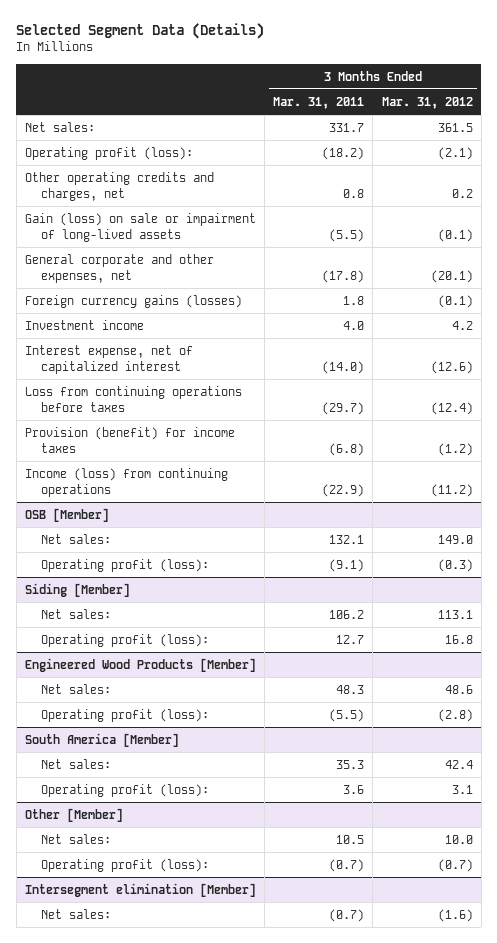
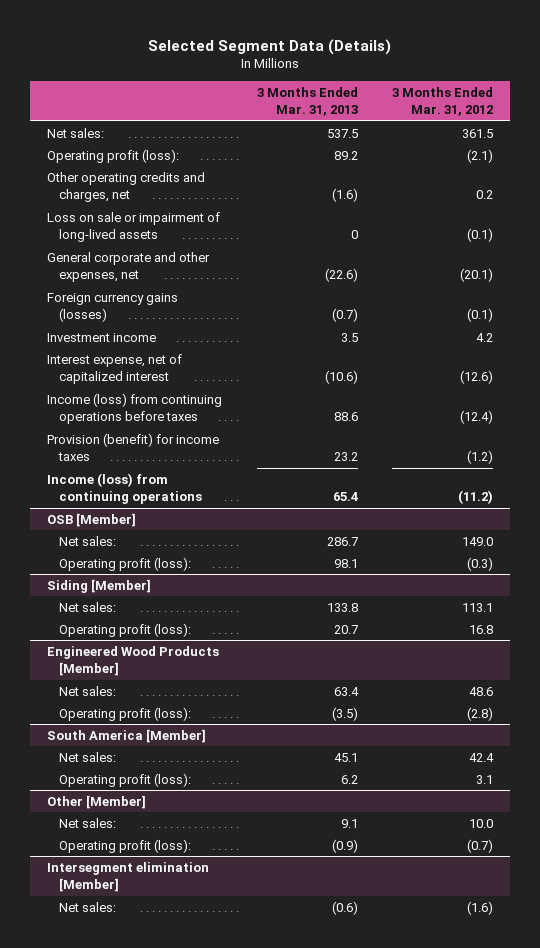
- | 3 Months Ended Mar. 31, 2011 | 3 Months Ended Mar. 31, 2012
+ | 3 Months Ended Mar. 31, 2013 | 3 Months Ended Mar. 31, 2012
- Gain (loss) on sale or impairment of long-lived assets | (5.5) | (0.1)
+ Loss on sale or impairment of long-lived assets | 0 | (0.1)
- Loss from continuing operations before taxes | (29.7) | (12.4)
+ Income (loss) from continuing operations before taxes | 88.6 | (12.4)

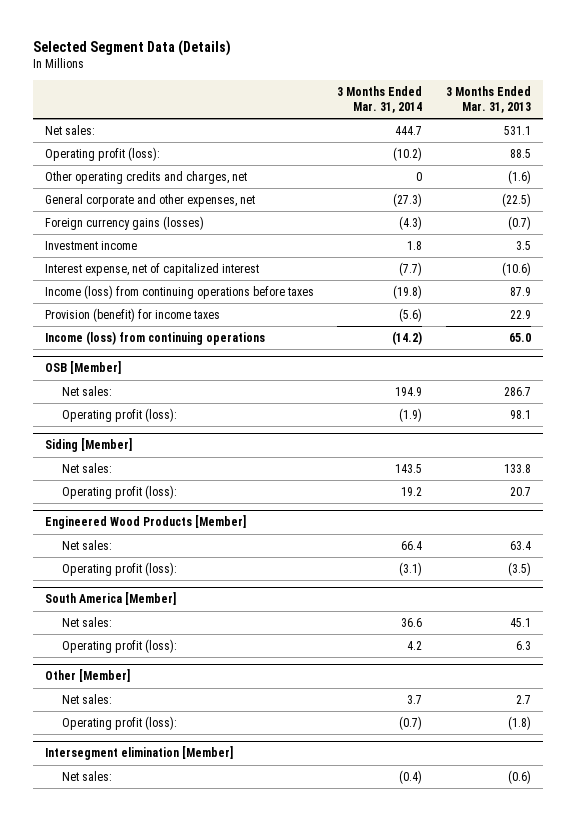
- | 3 Months Ended Mar. 31, 2013 | 3 Months Ended Mar. 31, 2012
+ | 3 Months Ended Mar. 31, 2014 | 3 Months Ended Mar. 31, 2013
- Net sales: | 537.5 | 361.5
- Operating profit (loss): | 89.2 | (2.1)
+ Net sales: | 444.7 | 531.1
+ Operating profit (loss): | (10.2) | 88.5
- Loss on sale or impairment of long-lived assets | 0 | (0.1)
- General corporate and other expenses, net | (22.6) | (20.1)
+ General corporate and other expenses, net | (27.3) | (22.5)
- Income (loss) from continuing operations before taxes | 88.6 | (12.4)
- Provision (benefit) for income taxes | 23.2 | (1.2)
- Income (loss) from continuing operations | 65.4 | (11.2)
+ Income (loss) from continuing operations before taxes | (19.8) | 87.9
+ Provision (benefit) for income taxes | (5.6) | 22.9
+ Income (loss) from continuing operations | (14.2) | 65.0
@ South America [Member]
- Operating profit (loss): | 6.2 | 3.1
+ Operating profit (loss): | 4.2 | 6.3
@ Other [Member]
- Net sales: | 9.1 | 10.0
- Operating profit (loss): | (0.9) | (0.7)
+ Net sales: | 3.7 | 2.7
+ Operating profit (loss): | (0.7) | (1.8)

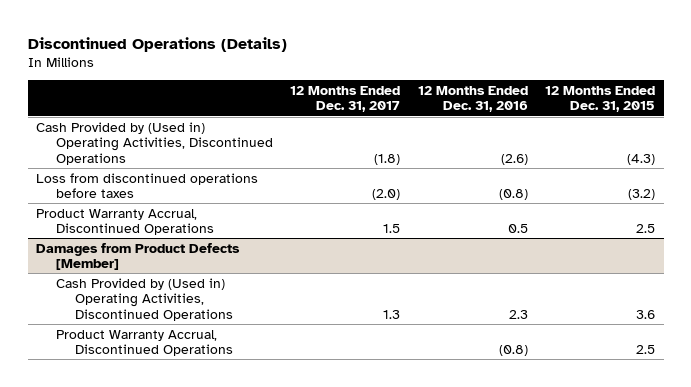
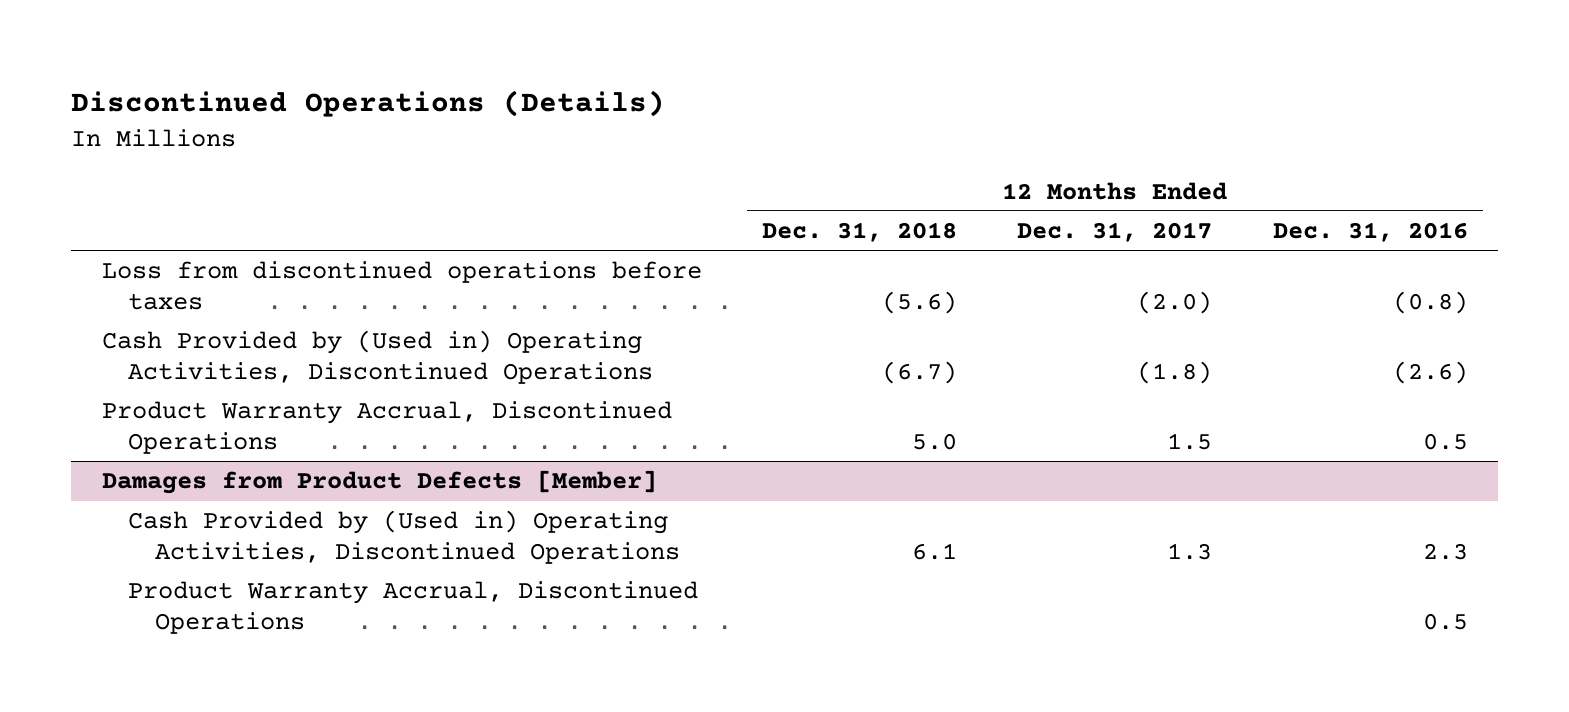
- | 12 Months Ended Dec. 31, 2017 | 12 Months Ended Dec. 31, 2016 | 12 Months Ended Dec. 31, 2015
+ | 12 Months Ended Dec. 31, 2018 | 12 Months Ended Dec. 31, 2017 | 12 Months Ended Dec. 31, 2016
moved down: Cash Provided by (Used in) Operating Activities, Discontinued Operations | (6.7) | (1.8) | (2.6)
@ Damages from Product Defects [Member]
- Product Warranty Accrual, Discontinued Operations | | (0.8) | 2.5
+ Product Warranty Accrual, Discontinued Operations | | | 0.5

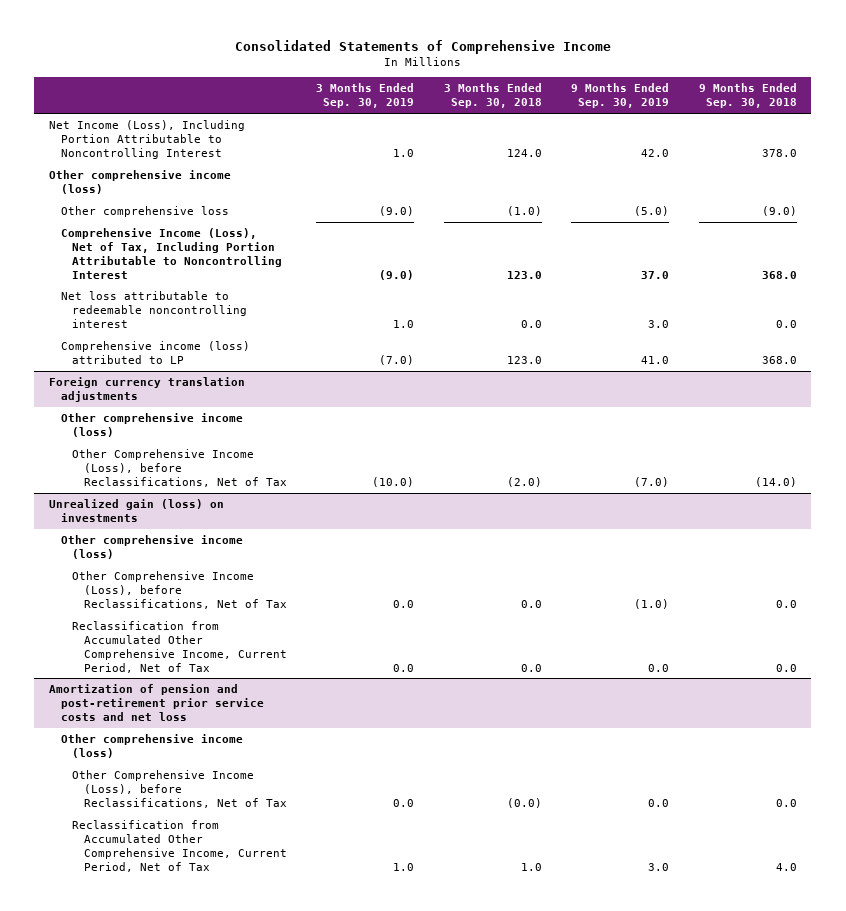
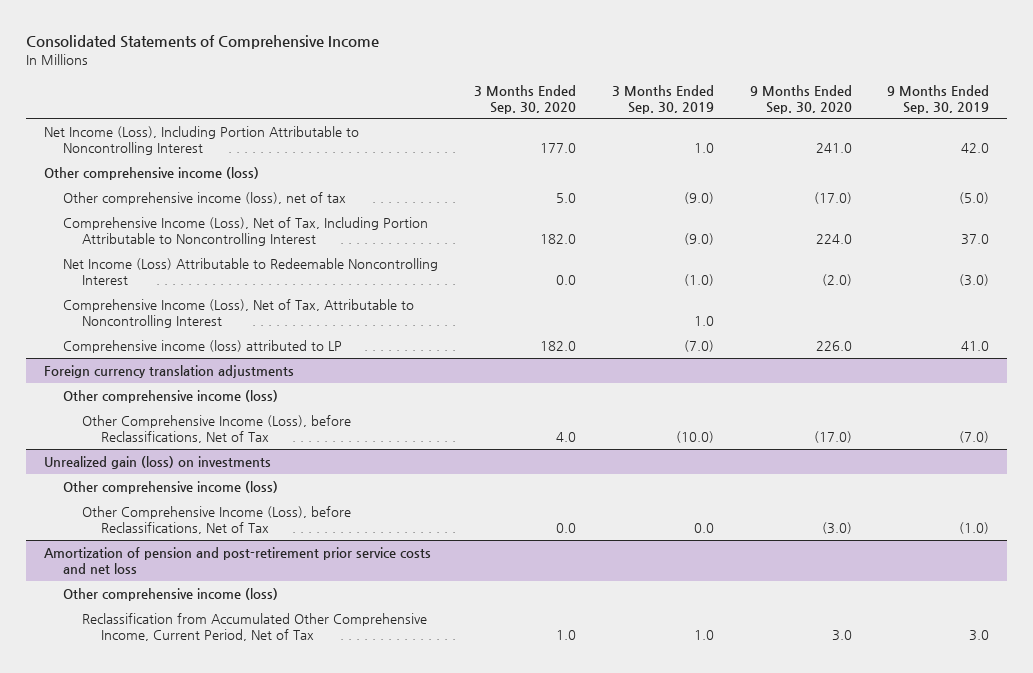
- | 3 Months Ended Sep. 30, 2019 | 3 Months Ended Sep. 30, 2018 | 9 Months Ended Sep. 30, 2019 | 9 Months Ended Sep. 30, 2018
+ | 3 Months Ended Sep. 30, 2020 | 3 Months Ended Sep. 30, 2019 | 9 Months Ended Sep. 30, 2020 | 9 Months Ended Sep. 30, 2019
- Other comprehensive loss | (9.0) | (1.0) | (5.0) | (9.0)
+ Other comprehensive income (loss), net of tax | 5.0 | (9.0) | (17.0) | (5.0)
- Net loss attributable to redeemable noncontrolling interest | 1.0 | 0.0 | 3.0 | 0.0
+ Net Income (Loss) Attributable to Redeemable Noncontrolling Interest | 0.0 | (1.0) | (2.0) | (3.0)
+ Comprehensive Income (Loss), Net of Tax, Attributable to Noncontrolling Interest | | 1.0 | |
@ Unrealized gain (loss) on investments
- Reclassification from Accumulated Other Comprehensive Income, Current Period, Net of Tax | 0.0 | 0.0 | 0.0 | 0.0
@ Amortization of pension and post-retirement prior service costs and net loss
- Other Comprehensive Income (Loss), before Reclassifications, Net of Tax | 0.0 | (0.0) | 0.0 | 0.0

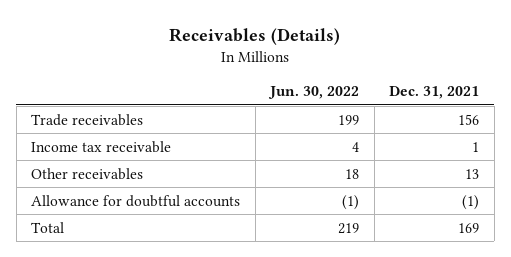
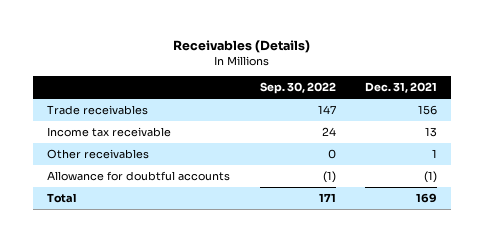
- | Jun. 30, 2022 | Dec. 31, 2021
+ | Sep. 30, 2022 | Dec. 31, 2021
- Income tax receivable | 4 | 1
- Other receivables | 18 | 13
+ Income tax receivable | 24 | 13
+ Other receivables | 0 | 1

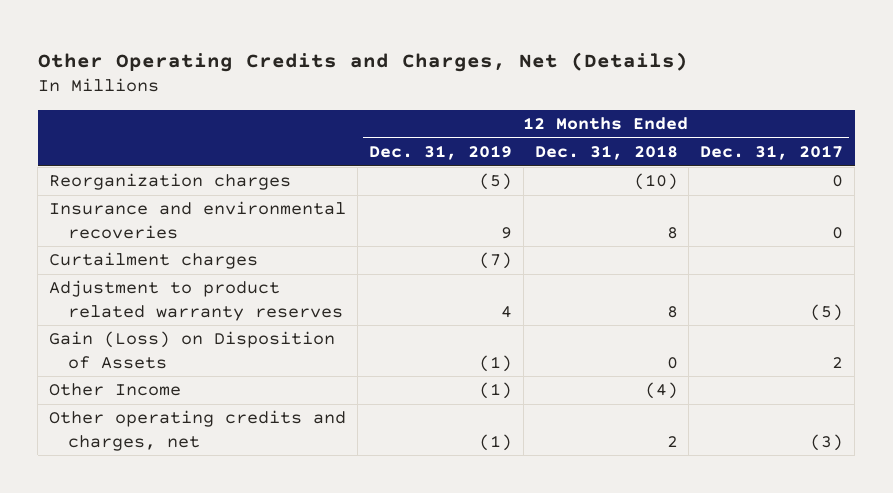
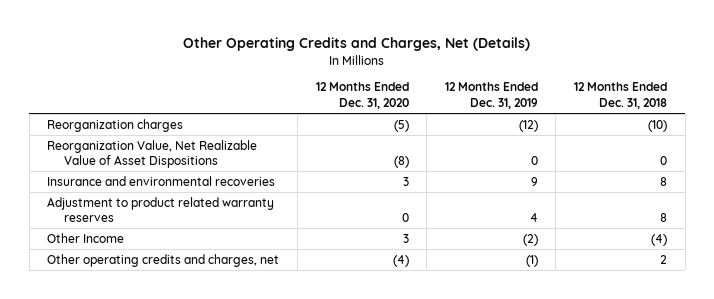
- | 12 Months Ended Dec. 31, 2019 | 12 Months Ended Dec. 31, 2018 | 12 Months Ended Dec. 31, 2017
+ | 12 Months Ended Dec. 31, 2020 | 12 Months Ended Dec. 31, 2019 | 12 Months Ended Dec. 31, 2018
- Reorganization charges | (5) | (10) | 0
+ Reorganization charges | (5) | (12) | (10)
+ Reorganization Value, Net Realizable Value of Asset Dispositions | (8) | 0 | 0
- Curtailment charges | (7) | |
- Gain (Loss) on Disposition of Assets | (1) | 0 | 2
- Other Income | (1) | (4) |
+ Other Income | 3 | (2) | (4)

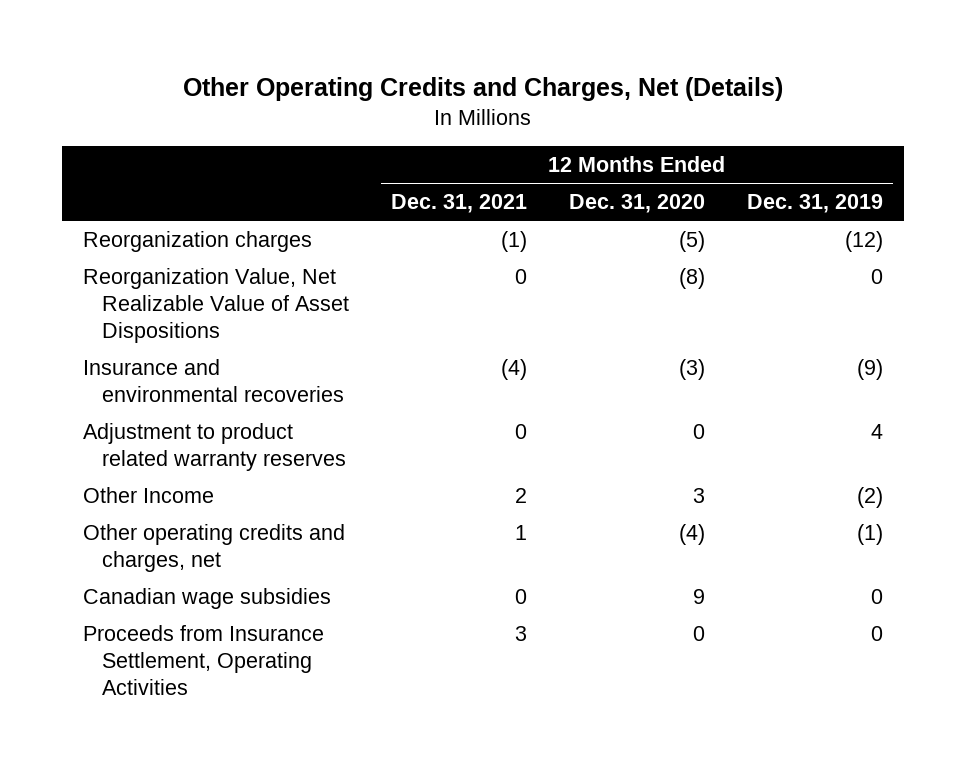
- | 12 Months Ended Dec. 31, 2020 | 12 Months Ended Dec. 31, 2019 | 12 Months Ended Dec. 31, 2018
+ | 12 Months Ended Dec. 31, 2021 | 12 Months Ended Dec. 31, 2020 | 12 Months Ended Dec. 31, 2019
- Insurance and environmental recoveries | 3 | 9 | 8
+ Insurance and environmental recoveries | (4) | (3) | (9)
+ Canadian wage subsidies | 0 | 9 | 0
+ Proceeds from Insurance Settlement, Operating Activities | 3 | 0 | 0

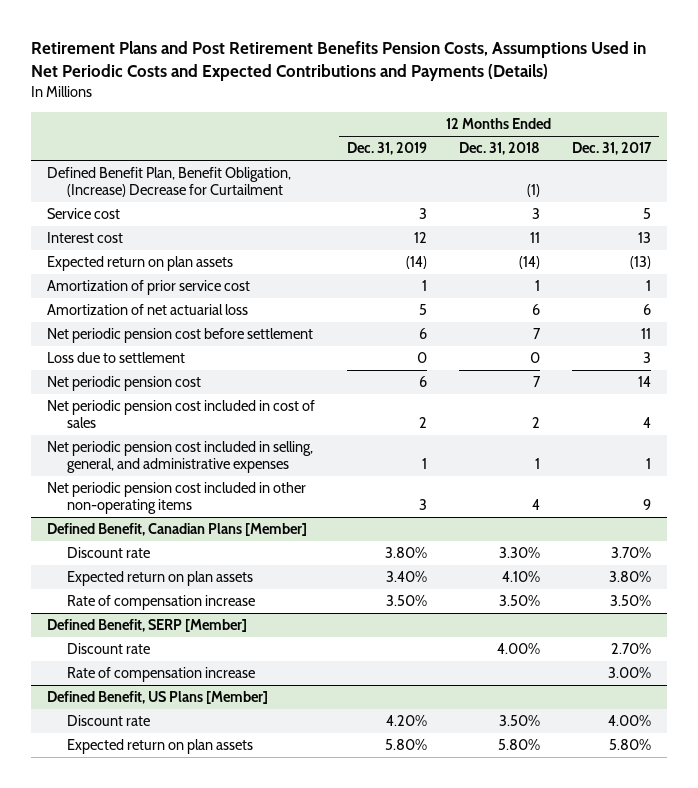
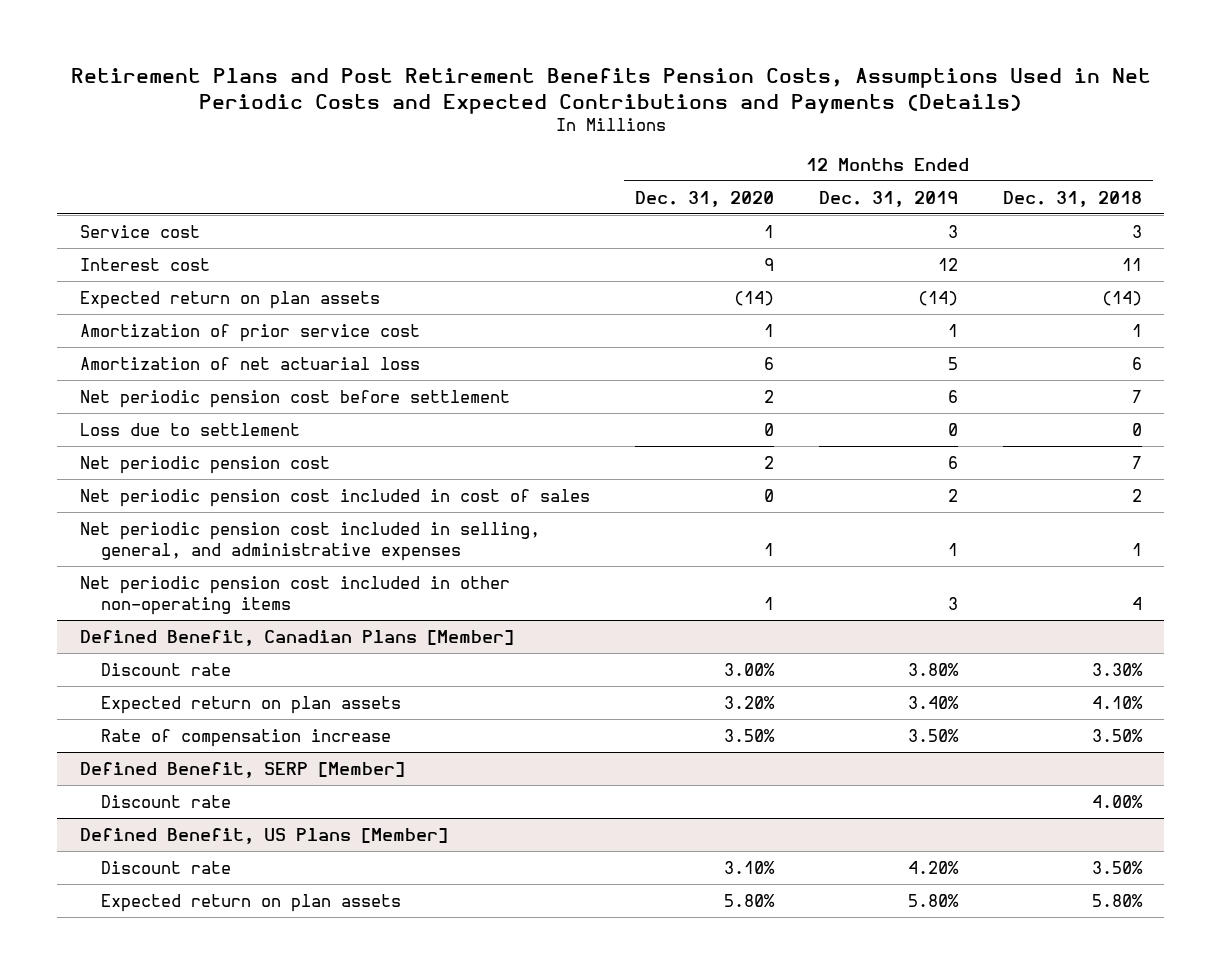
- | 12 Months Ended Dec. 31, 2019 | 12 Months Ended Dec. 31, 2018 | 12 Months Ended Dec. 31, 2017
+ | 12 Months Ended Dec. 31, 2020 | 12 Months Ended Dec. 31, 2019 | 12 Months Ended Dec. 31, 2018
- Defined Benefit Plan, Benefit Obligation, (Increase) Decrease for Curtailment | | (1) |
@ Defined Benefit, SERP [Member]
- Rate of compensation increase | | | 3.00%

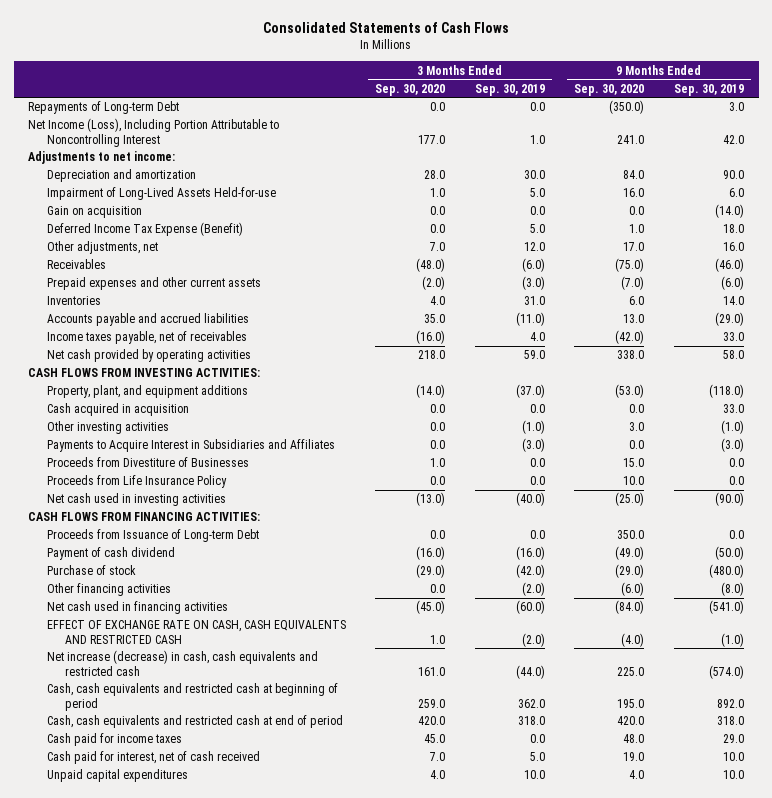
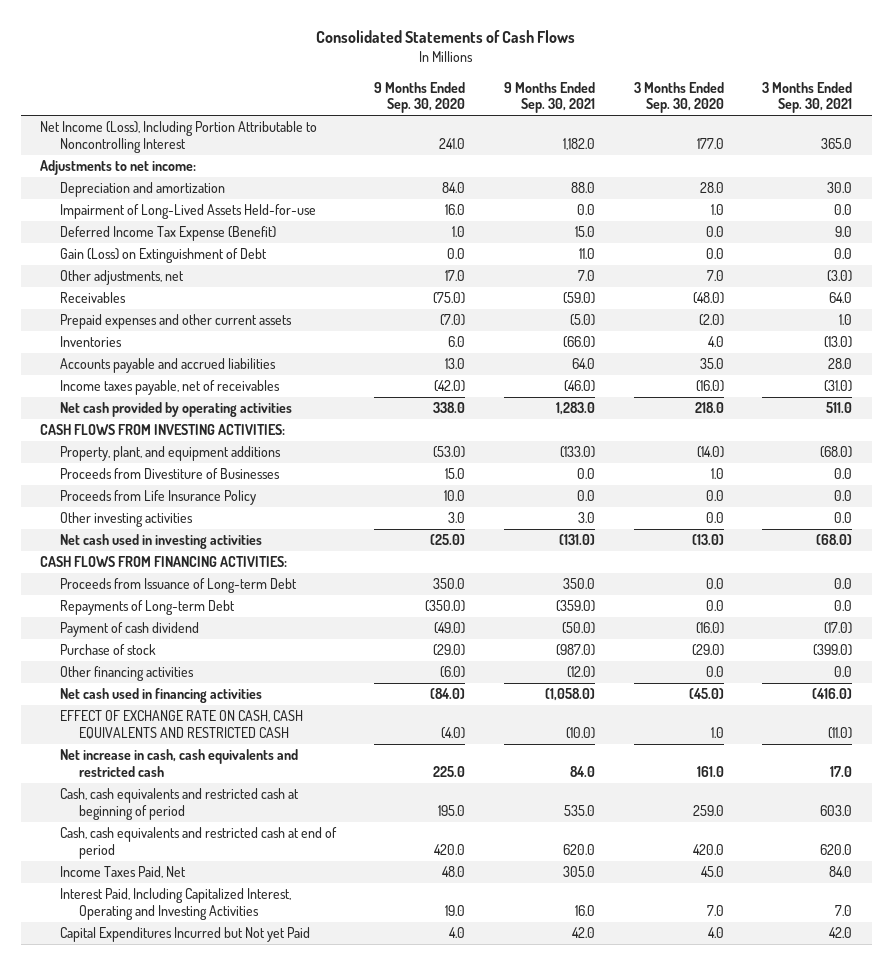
- | 3 Months Ended Sep. 30, 2020 | 3 Months Ended Sep. 30, 2019 | 9 Months Ended Sep. 30, 2020 | 9 Months Ended Sep. 30, 2019
+ | 9 Months Ended Sep. 30, 2020 | 9 Months Ended Sep. 30, 2021 | 3 Months Ended Sep. 30, 2020 | 3 Months Ended Sep. 30, 2021
- Gain on acquisition | 0.0 | 0.0 | 0.0 | (14.0)
+ Gain (Loss) on Extinguishment of Debt | 0.0 | 11.0 | 0.0 | 0.0
- Cash acquired in acquisition | 0.0 | 0.0 | 0.0 | 33.0
- Payments to Acquire Interest in Subsidiaries and Affiliates | 0.0 | (3.0) | 0.0 | (3.0)
moved down: Other investing activities | 3.0 | 3.0 | 0.0 | 0.0
moved down: Repayments of Long-term Debt | (350.0) | (359.0) | 0.0 | 0.0
- Net increase (decrease) in cash, cash equivalents and restricted cash | 161.0 | (44.0) | 225.0 | (574.0)
+ Net increase in cash, cash equivalents and restricted cash | 225.0 | 84.0 | 161.0 | 17.0
- Cash paid for income taxes | 45.0 | 0.0 | 48.0 | 29.0
- Cash paid for interest, net of cash received | 7.0 | 5.0 | 19.0 | 10.0
- Unpaid capital expenditures | 4.0 | 10.0 | 4.0 | 10.0
+ Income Taxes Paid, Net | 48.0 | 305.0 | 45.0 | 84.0
+ Interest Paid, Including Capitalized Interest, Operating and Investing Activities | 19.0 | 16.0 | 7.0 | 7.0
+ Capital Expenditures Incurred but Not yet Paid | 4.0 | 42.0 | 4.0 | 42.0

